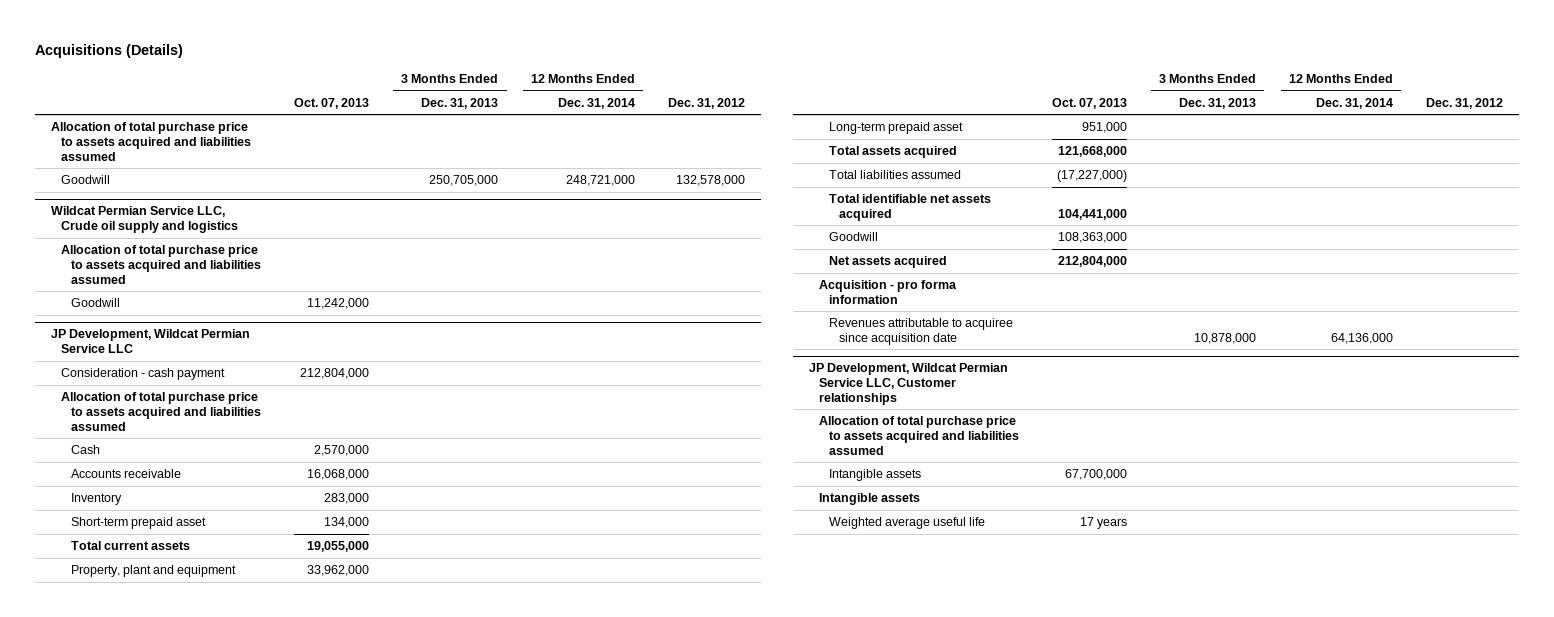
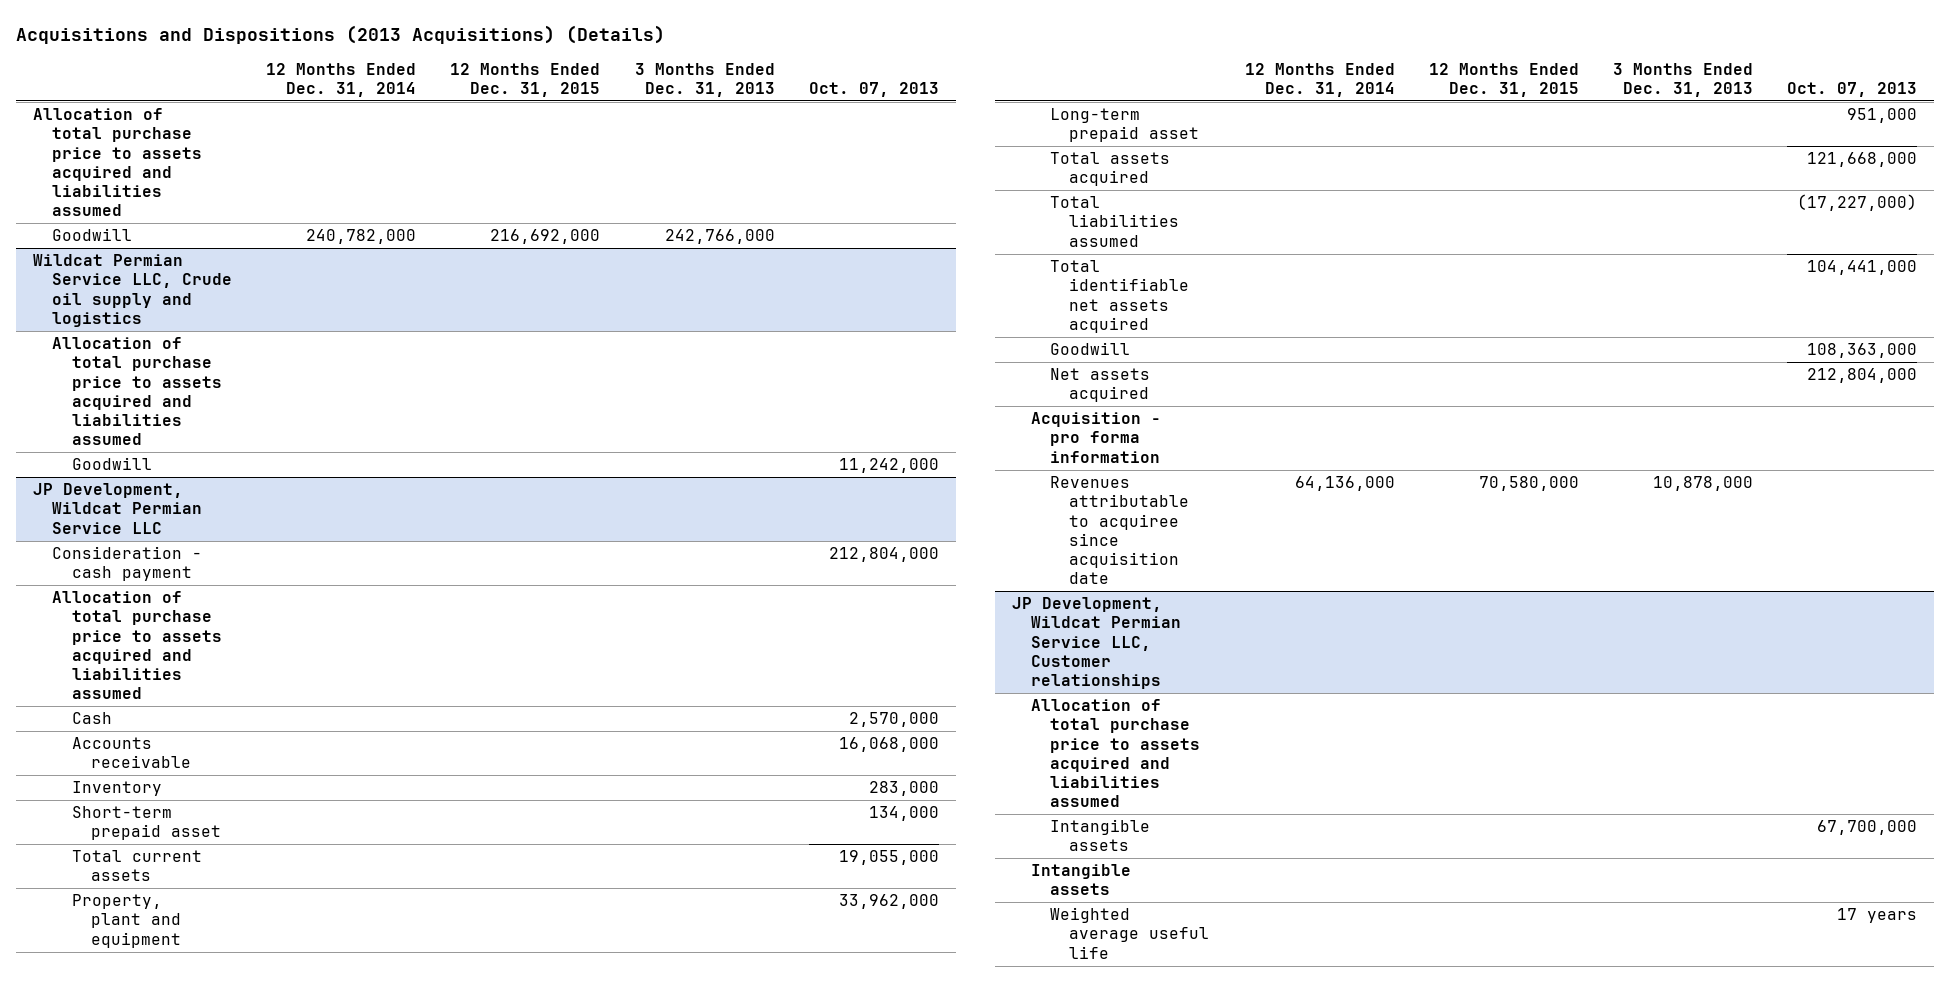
- Acquisitions (Details)
+ Acquisitions and Dispositions (2013 Acquisitions) (Details)
- | Oct. 07, 2013 | 3 Months Ended Dec. 31, 2013 | 12 Months Ended Dec. 31, 2014 | Dec. 31, 2012
+ | 12 Months Ended Dec. 31, 2014 | 12 Months Ended Dec. 31, 2015 | 3 Months Ended Dec. 31, 2013 | Oct. 07, 2013
- Goodwill | | 250,705,000 | 248,721,000 | 132,578,000
+ Goodwill | 240,782,000 | 216,692,000 | 242,766,000 |

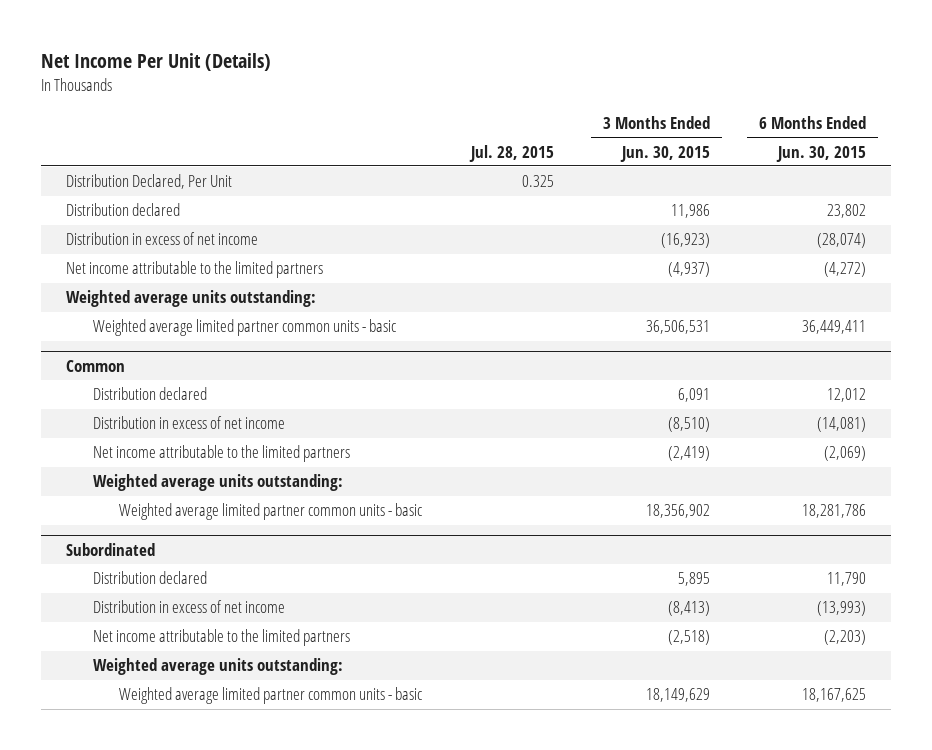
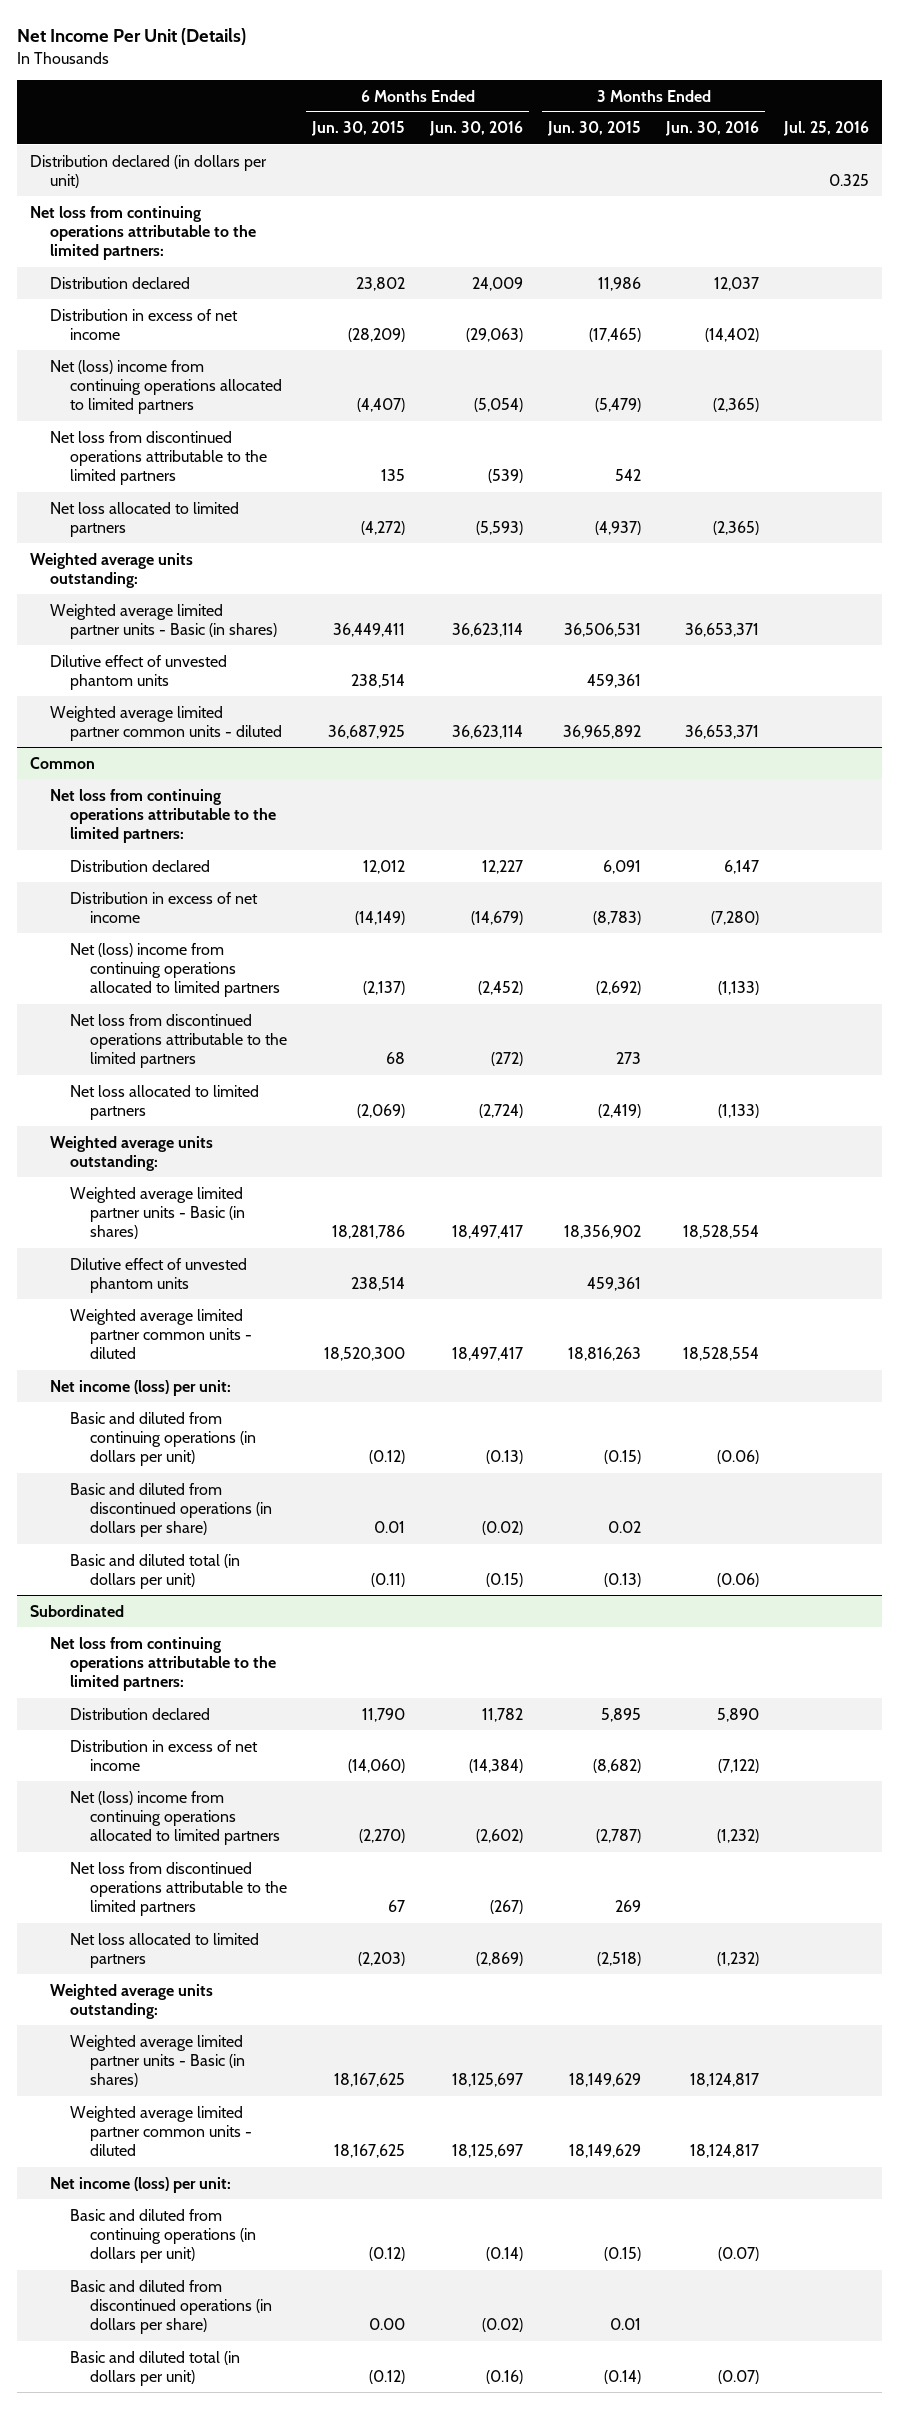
- | Jul. 28, 2015 | 3 Months Ended Jun. 30, 2015 | 6 Months Ended Jun. 30, 2015
+ | 6 Months Ended Jun. 30, 2015 | 6 Months Ended Jun. 30, 2016 | 3 Months Ended Jun. 30, 2015 | 3 Months Ended Jun. 30, 2016 | Jul. 25, 2016
- Distribution Declared, Per Unit | 0.325 | |
+ Distribution declared (in dollars per unit) | | | | | 0.325
+ Net loss from continuing operations attributable to the limited partners:
- Distribution in excess of net income | | (16,923) | (28,074)
- Net income attributable to the limited partners | | (4,937) | (4,272)
+ Distribution in excess of net income | (28,209) | (29,063) | (17,465) | (14,402) |
+ Net (loss) income from continuing operations allocated to limited partners | (4,407) | (5,054) | (5,479) | (2,365) |
+ Net loss from discontinued operations attributable to the limited partners | 135 | (539) | 542 | |
+ Net loss allocated to limited partners | (4,272) | (5,593) | (4,937) | (2,365) |
- Weighted average limited partner common units - basic | | 36,506,531 | 36,449,411
+ Weighted average limited partner units - Basic (in shares) | 36,449,411 | 36,623,114 | 36,506,531 | 36,653,371 |
+ Dilutive effect of unvested phantom units | 238,514 | | 459,361 | |
+ Weighted average limited partner common units - diluted | 36,687,925 | 36,623,114 | 36,965,892 | 36,653,371 |
@ Common
+ Net loss from continuing operations attributable to the limited partners:
- Distribution in excess of net income | | (8,510) | (14,081)
- Net income attributable to the limited partners | | (2,419) | (2,069)
+ Distribution in excess of net income | (14,149) | (14,679) | (8,783) | (7,280) |
+ Net (loss) income from continuing operations allocated to limited partners | (2,137) | (2,452) | (2,692) | (1,133) |
+ Net loss from discontinued operations attributable to the limited partners | 68 | (272) | 273 | |
+ Net loss allocated to limited partners | (2,069) | (2,724) | (2,419) | (1,133) |
- Weighted average limited partner common units - basic | | 18,356,902 | 18,281,786
+ Weighted average limited partner units - Basic (in shares) | 18,281,786 | 18,497,417 | 18,356,902 | 18,528,554 |
+ Dilutive effect of unvested phantom units | 238,514 | | 459,361 | |
+ Weighted average limited partner common units - diluted | 18,520,300 | 18,497,417 | 18,816,263 | 18,528,554 |
+ Net income (loss) per unit:
+ Basic and diluted from continuing operations (in dollars per unit) | (0.12) | (0.13) | (0.15) | (0.06) |
+ Basic and diluted from discontinued operations (in dollars per share) | 0.01 | (0.02) | 0.02 | |
+ Basic and diluted total (in dollars per unit) | (0.11) | (0.15) | (0.13) | (0.06) |
@ Subordinated
+ Net loss from continuing operations attributable to the limited partners:
- Distribution in excess of net income | | (8,413) | (13,993)
- Net income attributable to the limited partners | | (2,518) | (2,203)
+ Distribution in excess of net income | (14,060) | (14,384) | (8,682) | (7,122) |
+ Net (loss) income from continuing operations allocated to limited partners | (2,270) | (2,602) | (2,787) | (1,232) |
+ Net loss from discontinued operations attributable to the limited partners | 67 | (267) | 269 | |
+ Net loss allocated to limited partners | (2,203) | (2,869) | (2,518) | (1,232) |
- Weighted average limited partner common units - basic | | 18,149,629 | 18,167,625
+ Weighted average limited partner units - Basic (in shares) | 18,167,625 | 18,125,697 | 18,149,629 | 18,124,817 |
+ Weighted average limited partner common units - diluted | 18,167,625 | 18,125,697 | 18,149,629 | 18,124,817 |
+ Net income (loss) per unit:
+ Basic and diluted from continuing operations (in dollars per unit) | (0.12) | (0.14) | (0.15) | (0.07) |
+ Basic and diluted from discontinued operations (in dollars per share) | 0.00 | (0.02) | 0.01 | |
+ Basic and diluted total (in dollars per unit) | (0.12) | (0.16) | (0.14) | (0.07) |

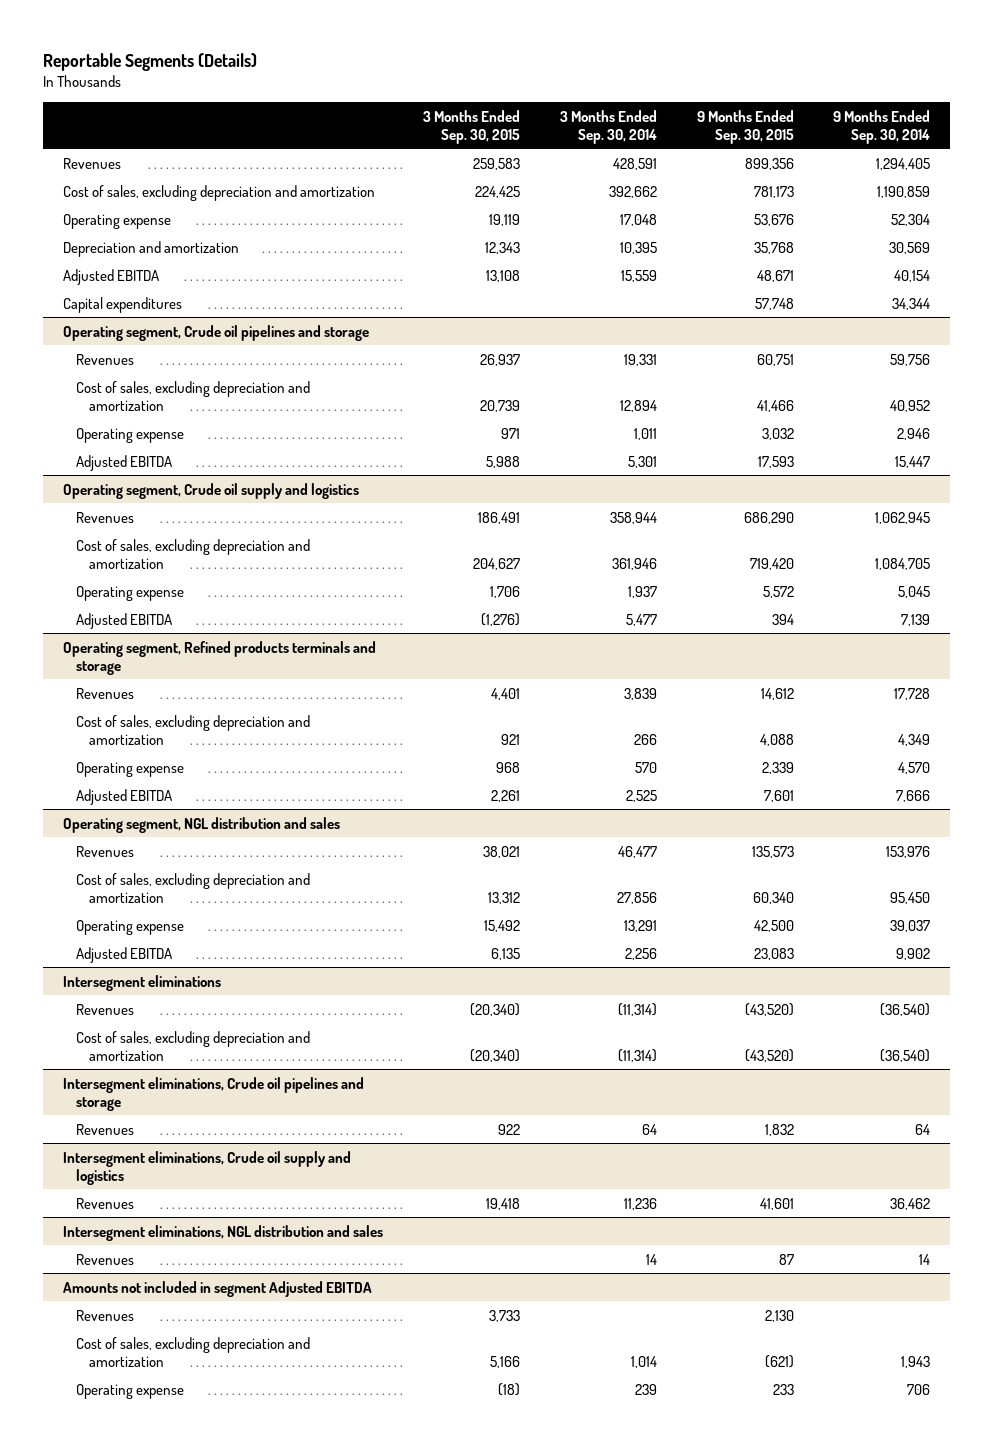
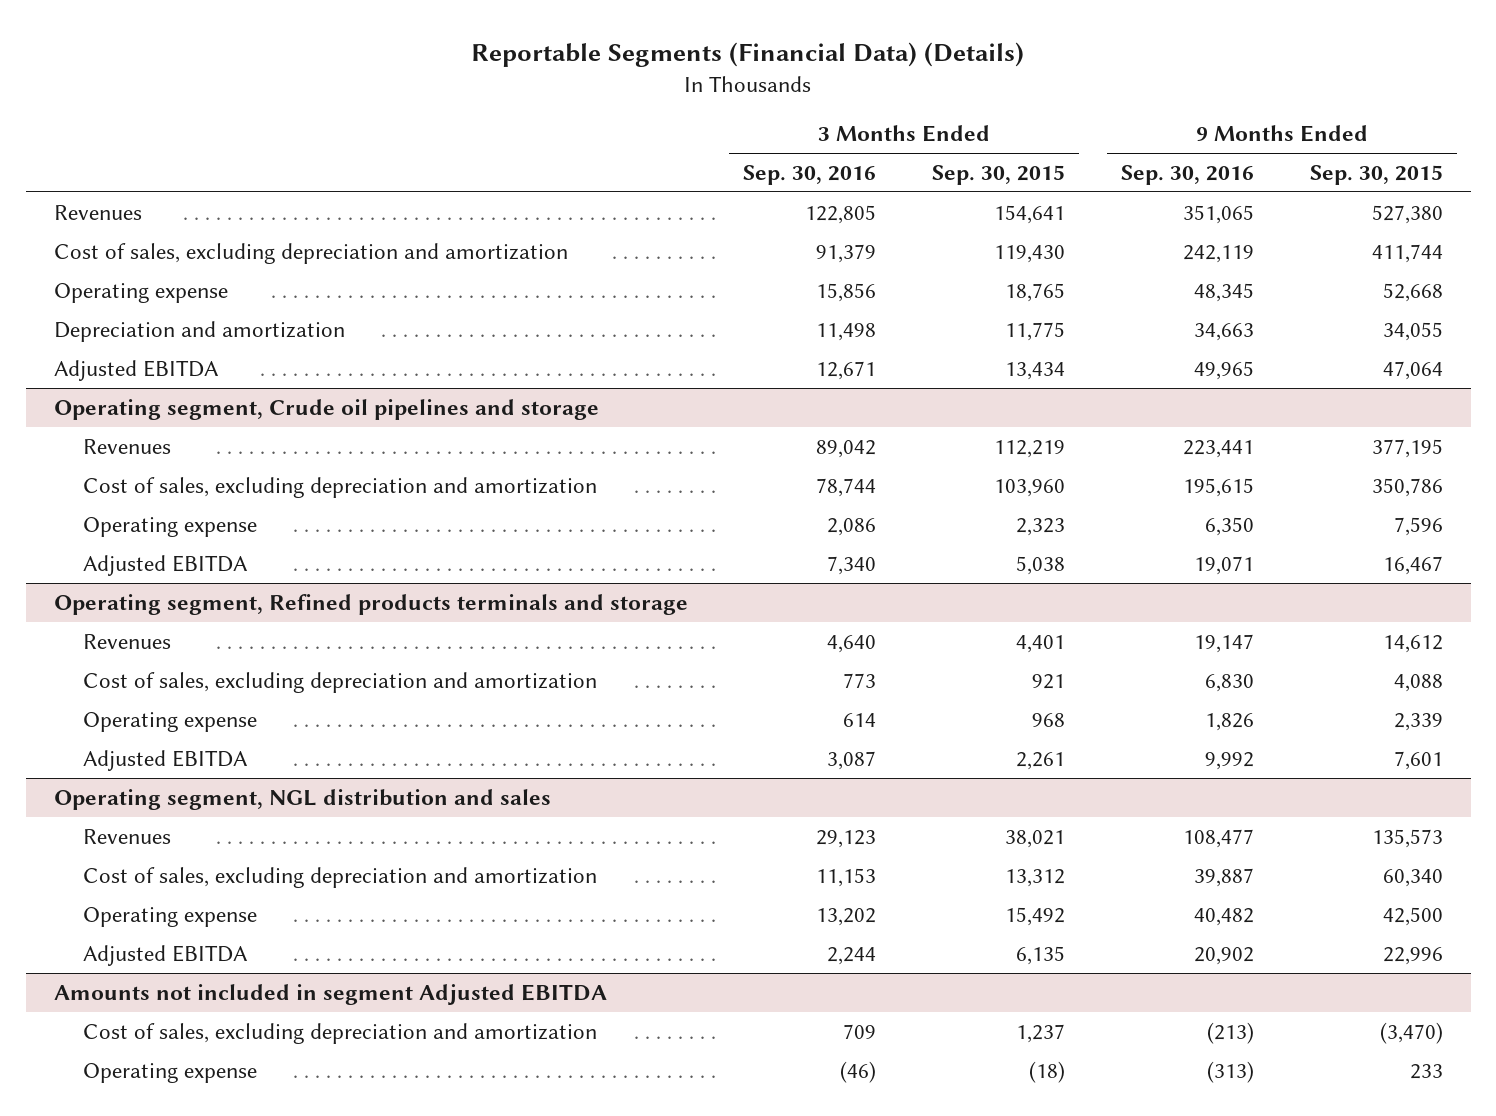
- Reportable Segments (Details)
+ Reportable Segments (Financial Data) (Details)
- | 3 Months Ended Sep. 30, 2015 | 3 Months Ended Sep. 30, 2014 | 9 Months Ended Sep. 30, 2015 | 9 Months Ended Sep. 30, 2014
+ | 3 Months Ended Sep. 30, 2016 | 3 Months Ended Sep. 30, 2015 | 9 Months Ended Sep. 30, 2016 | 9 Months Ended Sep. 30, 2015
- Revenues | 259,583 | 428,591 | 899,356 | 1,294,405
- Cost of sales, excluding depreciation and amortization | 224,425 | 392,662 | 781,173 | 1,190,859
- Operating expense | 19,119 | 17,048 | 53,676 | 52,304
- Depreciation and amortization | 12,343 | 10,395 | 35,768 | 30,569
- Adjusted EBITDA | 13,108 | 15,559 | 48,671 | 40,154
- Capital expenditures | | | 57,748 | 34,344
+ Revenues | 122,805 | 154,641 | 351,065 | 527,380
+ Cost of sales, excluding depreciation and amortization | 91,379 | 119,430 | 242,119 | 411,744
+ Operating expense | 15,856 | 18,765 | 48,345 | 52,668
+ Depreciation and amortization | 11,498 | 11,775 | 34,663 | 34,055
+ Adjusted EBITDA | 12,671 | 13,434 | 49,965 | 47,064
@ Operating segment, Crude oil pipelines and storage
- Revenues | 26,937 | 19,331 | 60,751 | 59,756
- Cost of sales, excluding depreciation and amortization | 20,739 | 12,894 | 41,466 | 40,952
- Operating expense | 971 | 1,011 | 3,032 | 2,946
- Adjusted EBITDA | 5,988 | 5,301 | 17,593 | 15,447
- Operating segment, Crude oil supply and logistics
- Revenues | 186,491 | 358,944 | 686,290 | 1,062,945
- Cost of sales, excluding depreciation and amortization | 204,627 | 361,946 | 719,420 | 1,084,705
- Operating expense | 1,706 | 1,937 | 5,572 | 5,045
- Adjusted EBITDA | (1,276) | 5,477 | 394 | 7,139
@ Operating segment, Crude oil pipelines and storage
+ Revenues | 89,042 | 112,219 | 223,441 | 377,195
+ Cost of sales, excluding depreciation and amortization | 78,744 | 103,960 | 195,615 | 350,786
+ Operating expense | 2,086 | 2,323 | 6,350 | 7,596
+ Adjusted EBITDA | 7,340 | 5,038 | 19,071 | 16,467
@ Operating segment, NGL distribution and sales
- Adjusted EBITDA | 6,135 | 2,256 | 23,083 | 9,902
- Intersegment eliminations
- Revenues | (20,340) | (11,314) | (43,520) | (36,540)
- Cost of sales, excluding depreciation and amortization | (20,340) | (11,314) | (43,520) | (36,540)
- Intersegment eliminations, Crude oil pipelines and storage
- Revenues | 922 | 64 | 1,832 | 64
- Intersegment eliminations, Crude oil supply and logistics
- Revenues | 19,418 | 11,236 | 41,601 | 36,462
- Intersegment eliminations, NGL distribution and sales
- Revenues | | 14 | 87 | 14
@ Operating segment, NGL distribution and sales
+ Adjusted EBITDA | 2,244 | 6,135 | 20,902 | 22,996
@ Amounts not included in segment Adjusted EBITDA
- Revenues | 3,733 | | 2,130 |
- Cost of sales, excluding depreciation and amortization | 5,166 | 1,014 | (621) | 1,943
+ Cost of sales, excluding depreciation and amortization | 709 | 1,237 | (213) | (3,470)

